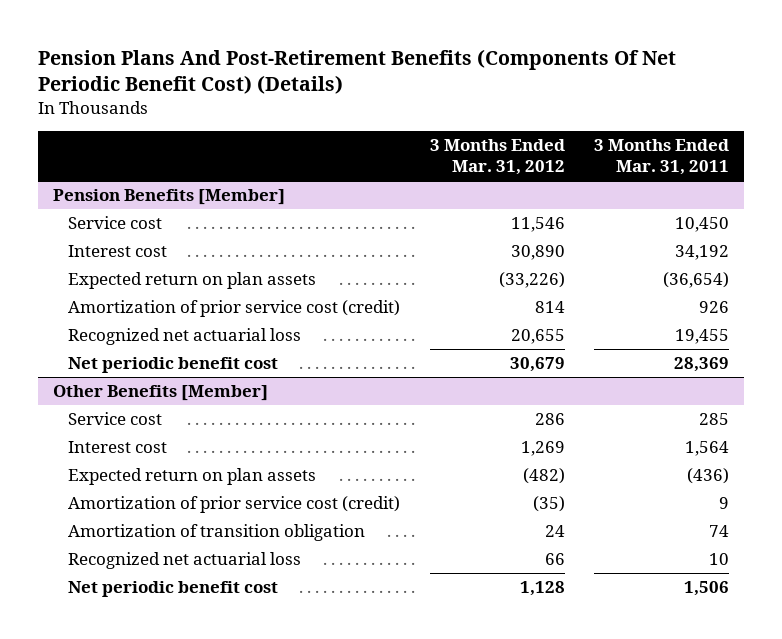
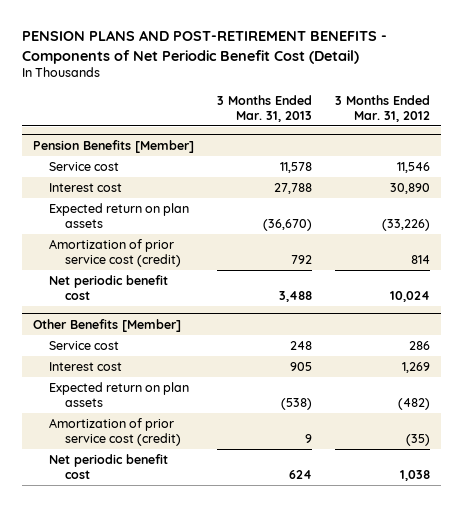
- Pension Plans And Post-Retirement Benefits (Components Of Net Periodic Benefit Cost) (Details)
+ PENSION PLANS AND POST-RETIREMENT BENEFITS - Components of Net Periodic Benefit Cost (Detail)
- | 3 Months Ended Mar. 31, 2012 | 3 Months Ended Mar. 31, 2011
+ | 3 Months Ended Mar. 31, 2013 | 3 Months Ended Mar. 31, 2012
@ Pension Benefits [Member]
- Recognized net actuarial loss | 20,655 | 19,455
- Net periodic benefit cost | 30,679 | 28,369
+ Net periodic benefit cost | 3,488 | 10,024
@ Other Benefits [Member]
- Amortization of transition obligation | 24 | 74
- Recognized net actuarial loss | 66 | 10
- Net periodic benefit cost | 1,128 | 1,506
+ Net periodic benefit cost | 624 | 1,038

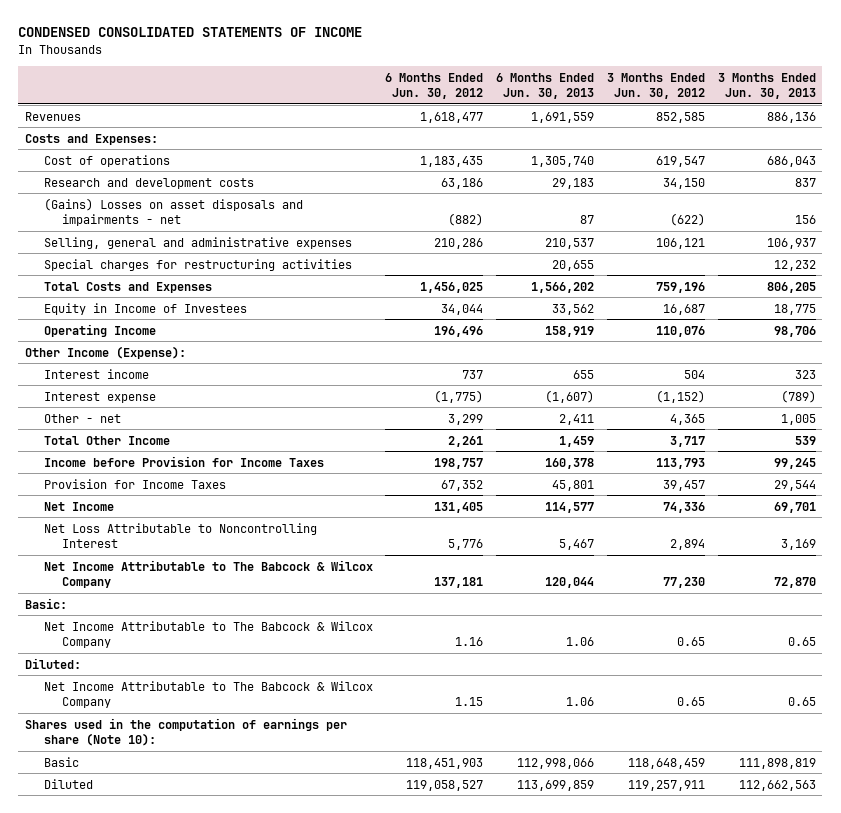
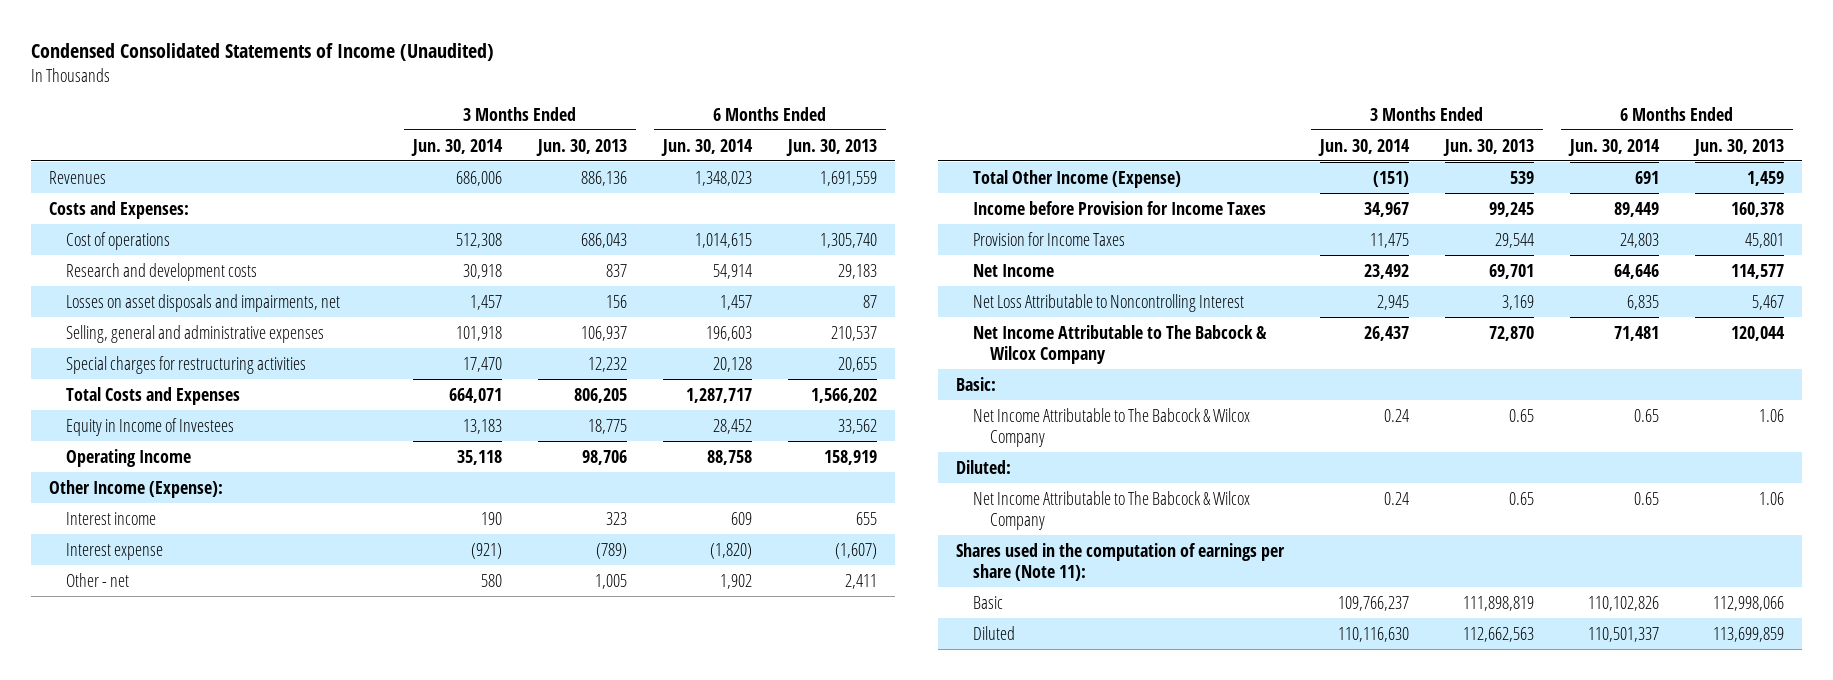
- CONDENSED CONSOLIDATED STATEMENTS OF INCOME
+ Condensed Consolidated Statements of Income (Unaudited)
- | 6 Months Ended Jun. 30, 2012 | 6 Months Ended Jun. 30, 2013 | 3 Months Ended Jun. 30, 2012 | 3 Months Ended Jun. 30, 2013
+ | 3 Months Ended Jun. 30, 2014 | 3 Months Ended Jun. 30, 2013 | 6 Months Ended Jun. 30, 2014 | 6 Months Ended Jun. 30, 2013
- (Gains) Losses on asset disposals and impairments - net | (882) | 87 | (622) | 156
+ Losses on asset disposals and impairments, net | 1,457 | 156 | 1,457 | 87
- Total Other Income | 2,261 | 1,459 | 3,717 | 539
+ Total Other Income (Expense) | (151) | 539 | 691 | 1,459
- Shares used in the computation of earnings per share (Note 10):
+ Shares used in the computation of earnings per share (Note 11):

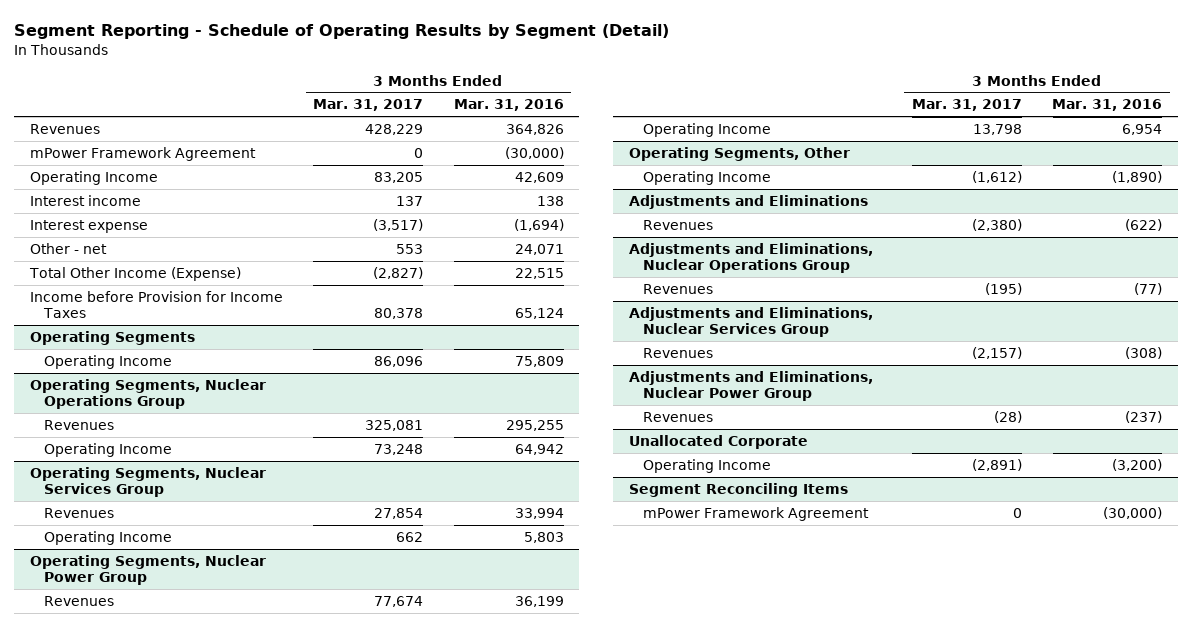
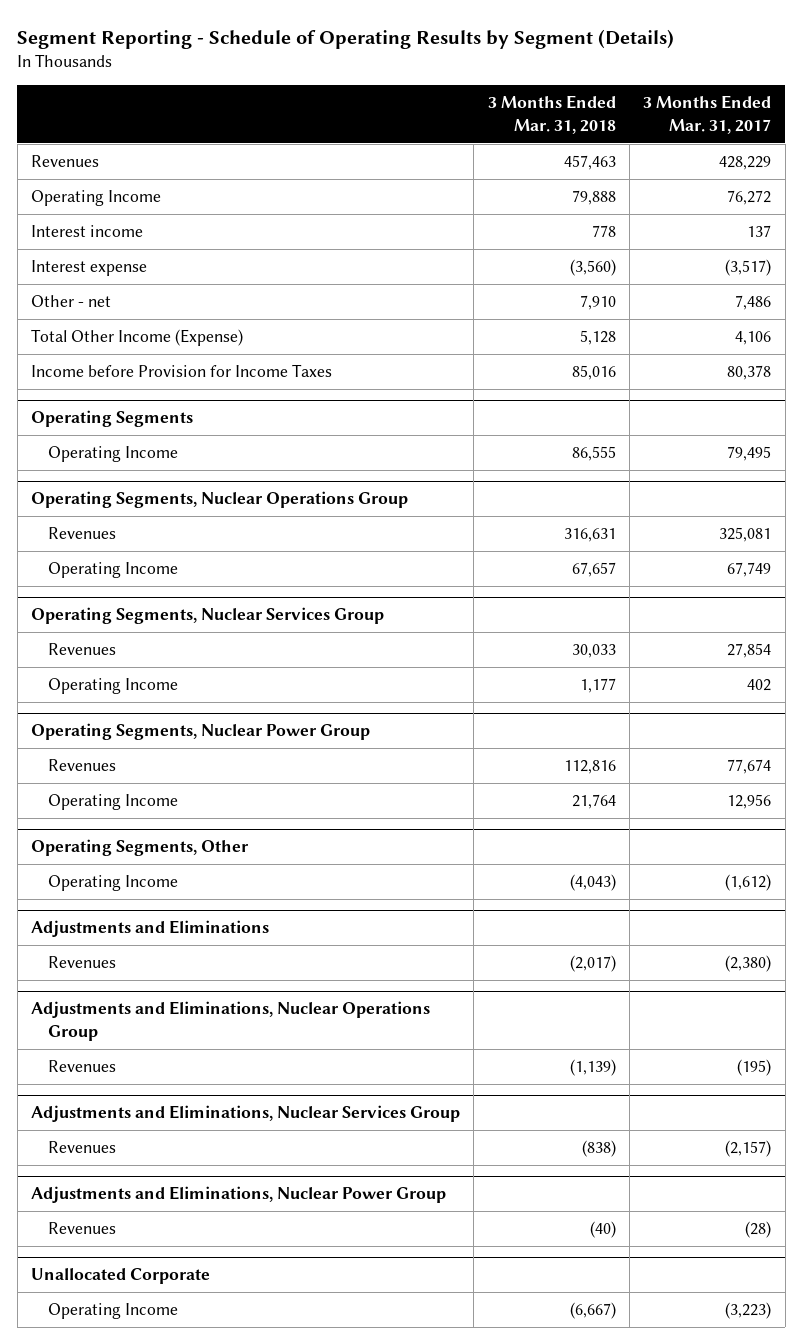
- Segment Reporting - Schedule of Operating Results by Segment (Detail)
+ Segment Reporting - Schedule of Operating Results by Segment (Details)
- | 3 Months Ended Mar. 31, 2017 | 3 Months Ended Mar. 31, 2016
+ | 3 Months Ended Mar. 31, 2018 | 3 Months Ended Mar. 31, 2017
- mPower Framework Agreement | 0 | (30,000)
- Operating Income | 83,205 | 42,609
+ Operating Income | 79,888 | 76,272
- Other - net | 553 | 24,071
- Total Other Income (Expense) | (2,827) | 22,515
+ Other - net | 7,910 | 7,486
+ Total Other Income (Expense) | 5,128 | 4,106
@ Operating Segments
- Operating Income | 86,096 | 75,809
+ Operating Income | 86,555 | 79,495
@ Operating Segments, Nuclear Operations Group
- Operating Income | 73,248 | 64,942
+ Operating Income | 67,657 | 67,749
@ Operating Segments, Nuclear Services Group
- Operating Income | 662 | 5,803
+ Operating Income | 1,177 | 402
@ Operating Segments, Nuclear Power Group
- Operating Income | 13,798 | 6,954
+ Operating Income | 21,764 | 12,956
@ Unallocated Corporate
- Operating Income | (2,891) | (3,200)
- Segment Reconciling Items
- mPower Framework Agreement | 0 | (30,000)
@ Unallocated Corporate
+ Operating Income | (6,667) | (3,223)

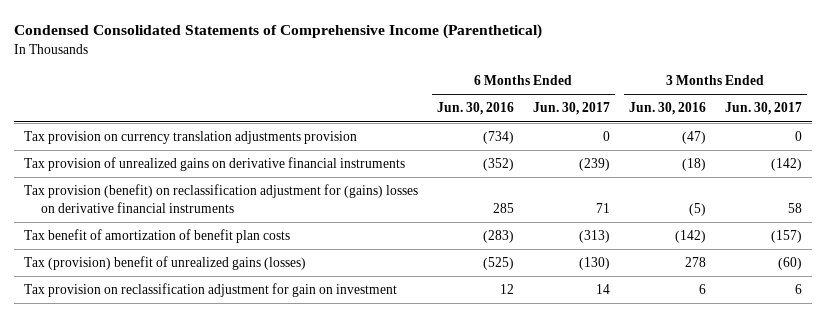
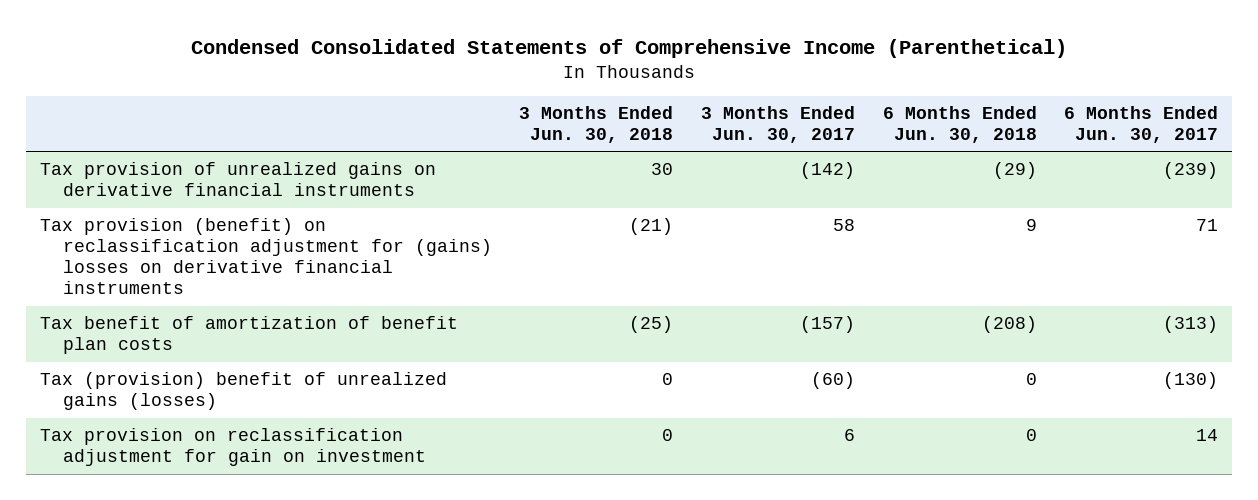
- | 6 Months Ended Jun. 30, 2016 | 6 Months Ended Jun. 30, 2017 | 3 Months Ended Jun. 30, 2016 | 3 Months Ended Jun. 30, 2017
+ | 3 Months Ended Jun. 30, 2018 | 3 Months Ended Jun. 30, 2017 | 6 Months Ended Jun. 30, 2018 | 6 Months Ended Jun. 30, 2017
- Tax provision on currency translation adjustments provision | (734) | 0 | (47) | 0

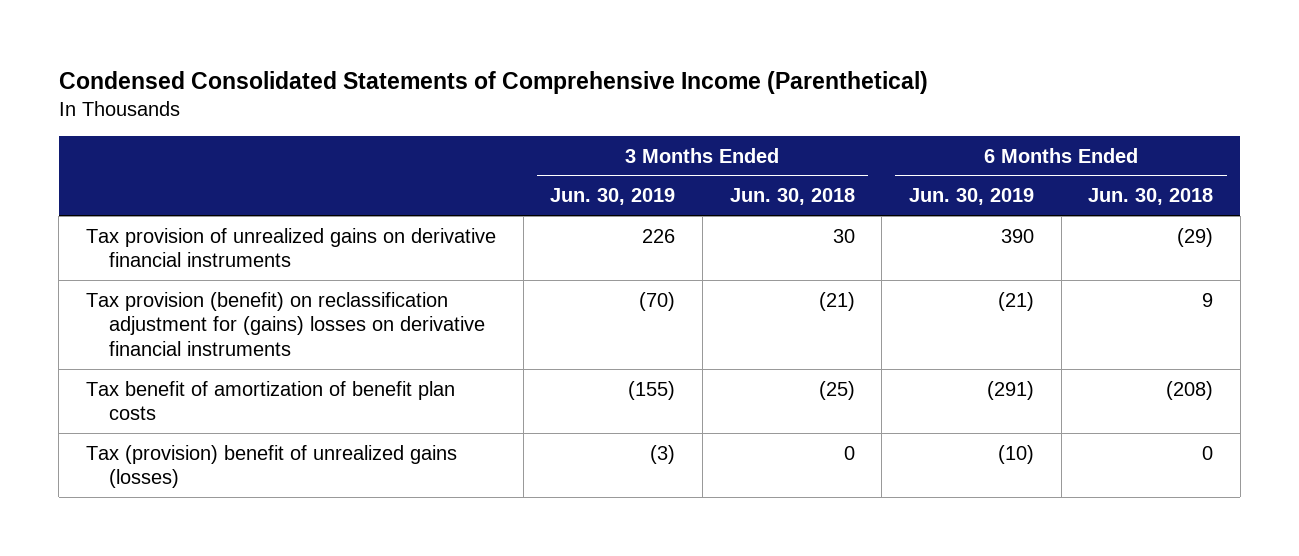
- | 3 Months Ended Jun. 30, 2018 | 3 Months Ended Jun. 30, 2017 | 6 Months Ended Jun. 30, 2018 | 6 Months Ended Jun. 30, 2017
+ | 3 Months Ended Jun. 30, 2019 | 3 Months Ended Jun. 30, 2018 | 6 Months Ended Jun. 30, 2019 | 6 Months Ended Jun. 30, 2018
- Tax provision on reclassification adjustment for gain on investment | 0 | 6 | 0 | 14

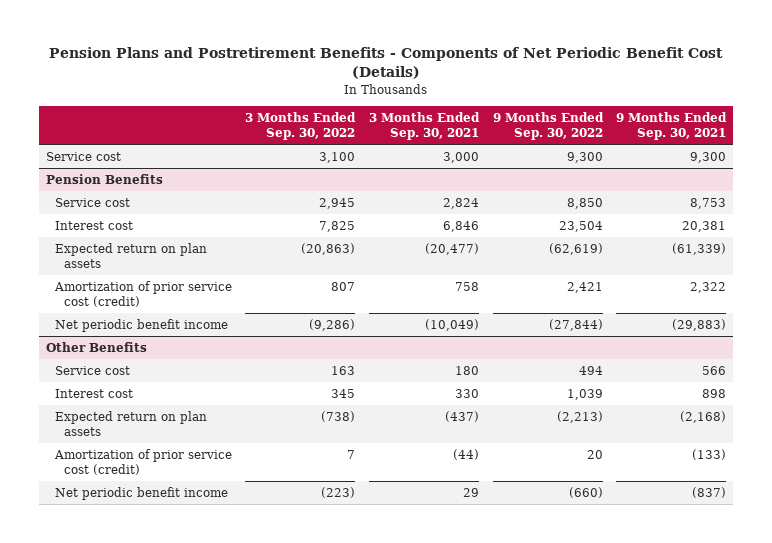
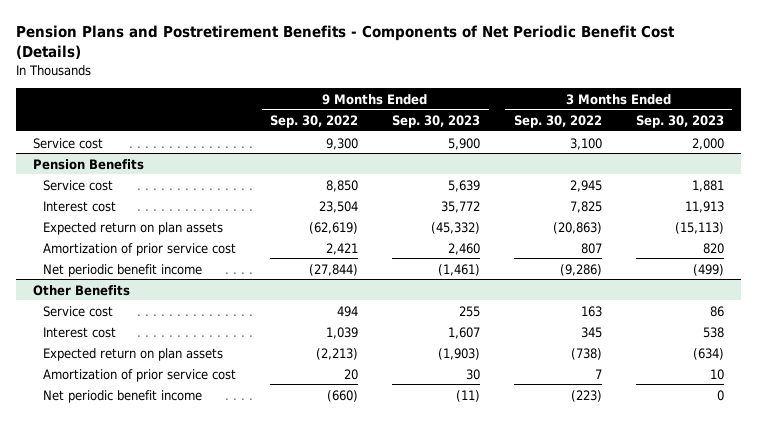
- | 3 Months Ended Sep. 30, 2022 | 3 Months Ended Sep. 30, 2021 | 9 Months Ended Sep. 30, 2022 | 9 Months Ended Sep. 30, 2021
+ | 9 Months Ended Sep. 30, 2022 | 9 Months Ended Sep. 30, 2023 | 3 Months Ended Sep. 30, 2022 | 3 Months Ended Sep. 30, 2023
@ Pension Benefits
- Amortization of prior service cost (credit) | 807 | 758 | 2,421 | 2,322
+ Amortization of prior service cost | 2,421 | 2,460 | 807 | 820
@ Other Benefits
- Amortization of prior service cost (credit) | 7 | (44) | 20 | (133)
+ Amortization of prior service cost | 20 | 30 | 7 | 10

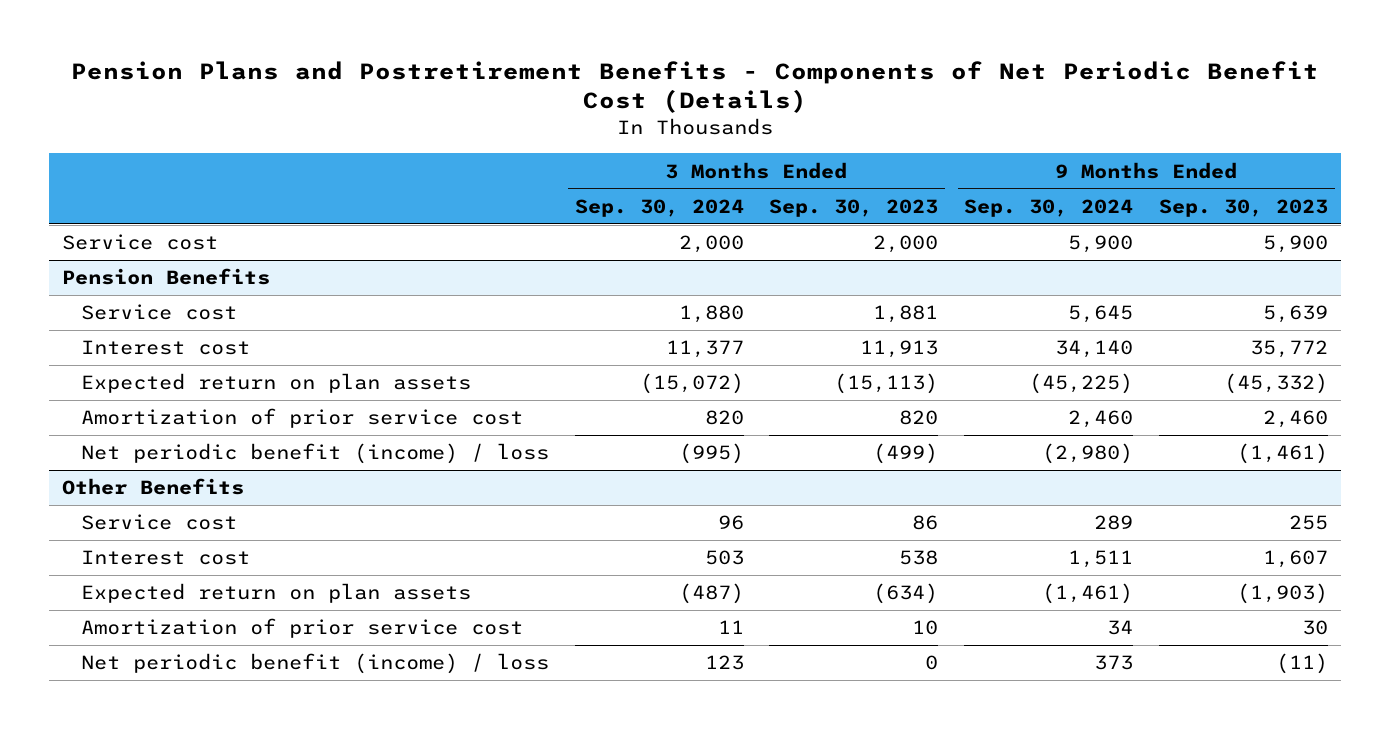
- | 9 Months Ended Sep. 30, 2022 | 9 Months Ended Sep. 30, 2023 | 3 Months Ended Sep. 30, 2022 | 3 Months Ended Sep. 30, 2023
+ | 3 Months Ended Sep. 30, 2024 | 3 Months Ended Sep. 30, 2023 | 9 Months Ended Sep. 30, 2024 | 9 Months Ended Sep. 30, 2023
@ Pension Benefits
- Net periodic benefit income | (27,844) | (1,461) | (9,286) | (499)
+ Net periodic benefit (income) / loss | (995) | (499) | (2,980) | (1,461)
@ Other Benefits
- Net periodic benefit income | (660) | (11) | (223) | 0
+ Net periodic benefit (income) / loss | 123 | 0 | 373 | (11)

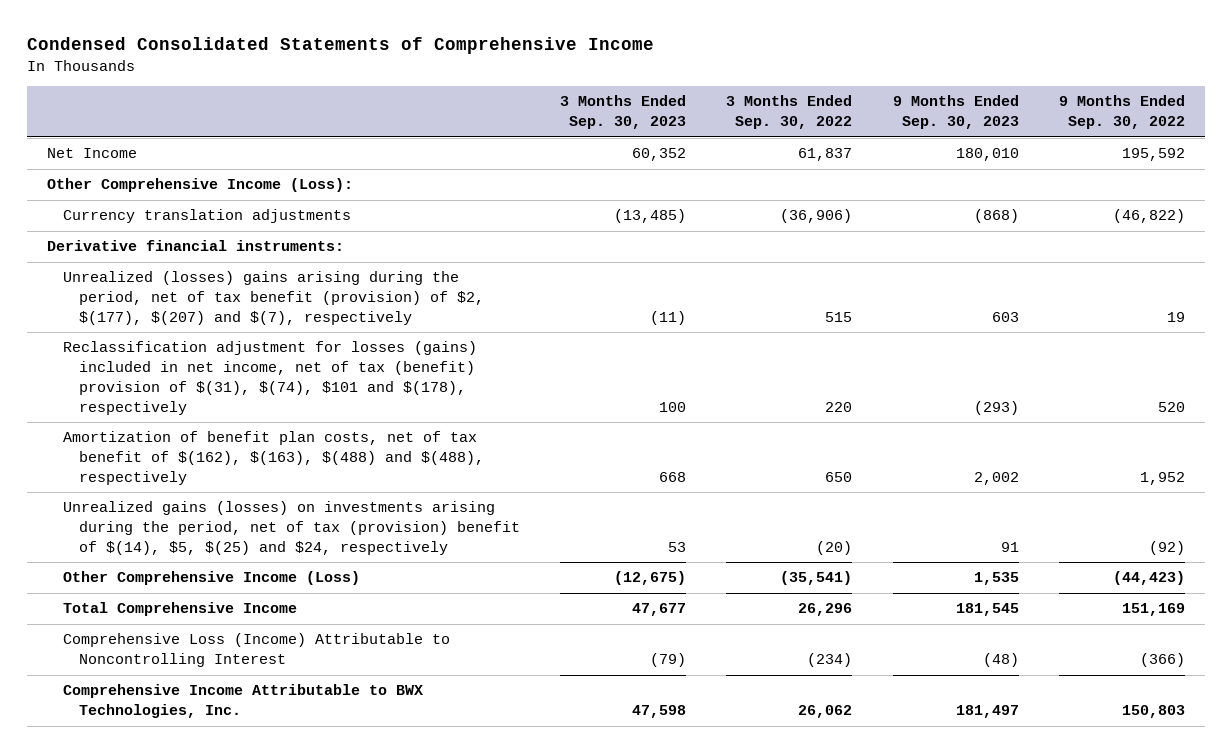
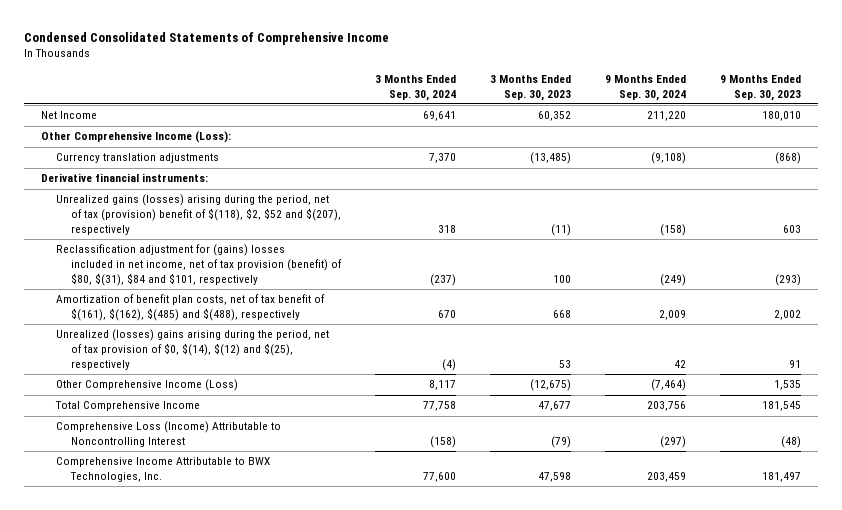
- | 3 Months Ended Sep. 30, 2023 | 3 Months Ended Sep. 30, 2022 | 9 Months Ended Sep. 30, 2023 | 9 Months Ended Sep. 30, 2022
+ | 3 Months Ended Sep. 30, 2024 | 3 Months Ended Sep. 30, 2023 | 9 Months Ended Sep. 30, 2024 | 9 Months Ended Sep. 30, 2023
- Unrealized (losses) gains arising during the period, net of tax benefit (provision) of $2, $(177), $(207) and $(7), respectively | (11) | 515 | 603 | 19
- Reclassification adjustment for losses (gains) included in net income, net of tax (benefit) provision of $(31), $(74), $101 and $(178), respectively | 100 | 220 | (293) | 520
- Amortization of benefit plan costs, net of tax benefit of $(162), $(163), $(488) and $(488), respectively | 668 | 650 | 2,002 | 1,952
- Unrealized gains (losses) on investments arising during the period, net of tax (provision) benefit of $(14), $5, $(25) and $24, respectively | 53 | (20) | 91 | (92)
+ Unrealized gains (losses) arising during the period, net of tax (provision) benefit of $(118), $2, $52 and $(207), respectively | 318 | (11) | (158) | 603
+ Reclassification adjustment for (gains) losses included in net income, net of tax provision (benefit) of $80, $(31), $84 and $101, respectively | (237) | 100 | (249) | (293)
+ Amortization of benefit plan costs, net of tax benefit of $(161), $(162), $(485) and $(488), respectively | 670 | 668 | 2,009 | 2,002
+ Unrealized (losses) gains arising during the period, net of tax provision of $0, $(14), $(12) and $(25), respectively | (4) | 53 | 42 | 91

